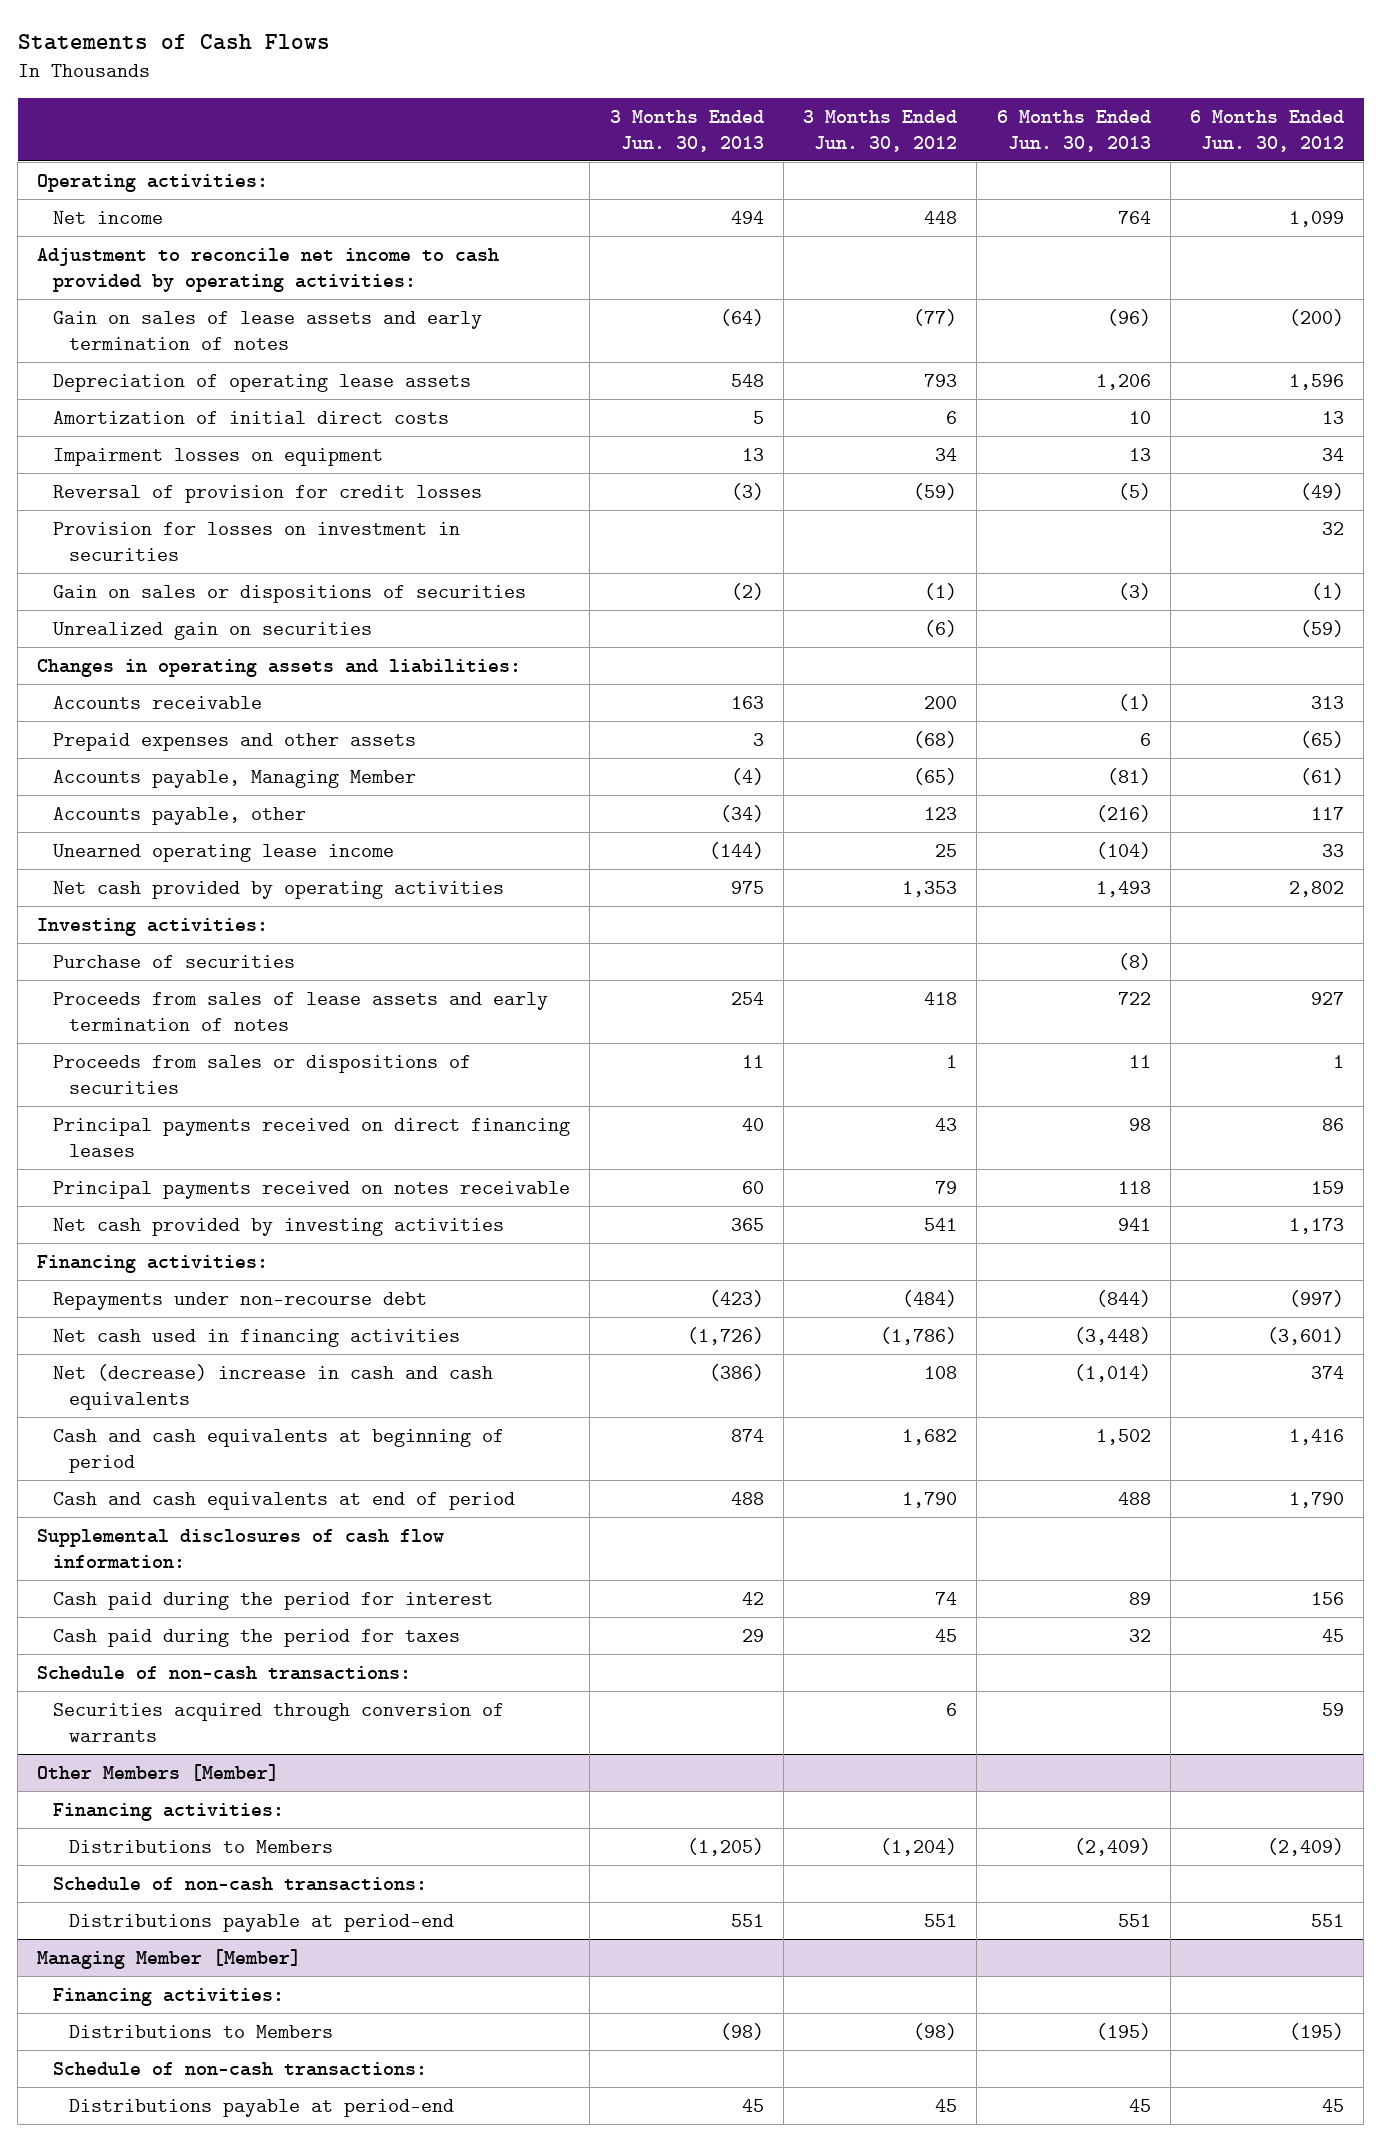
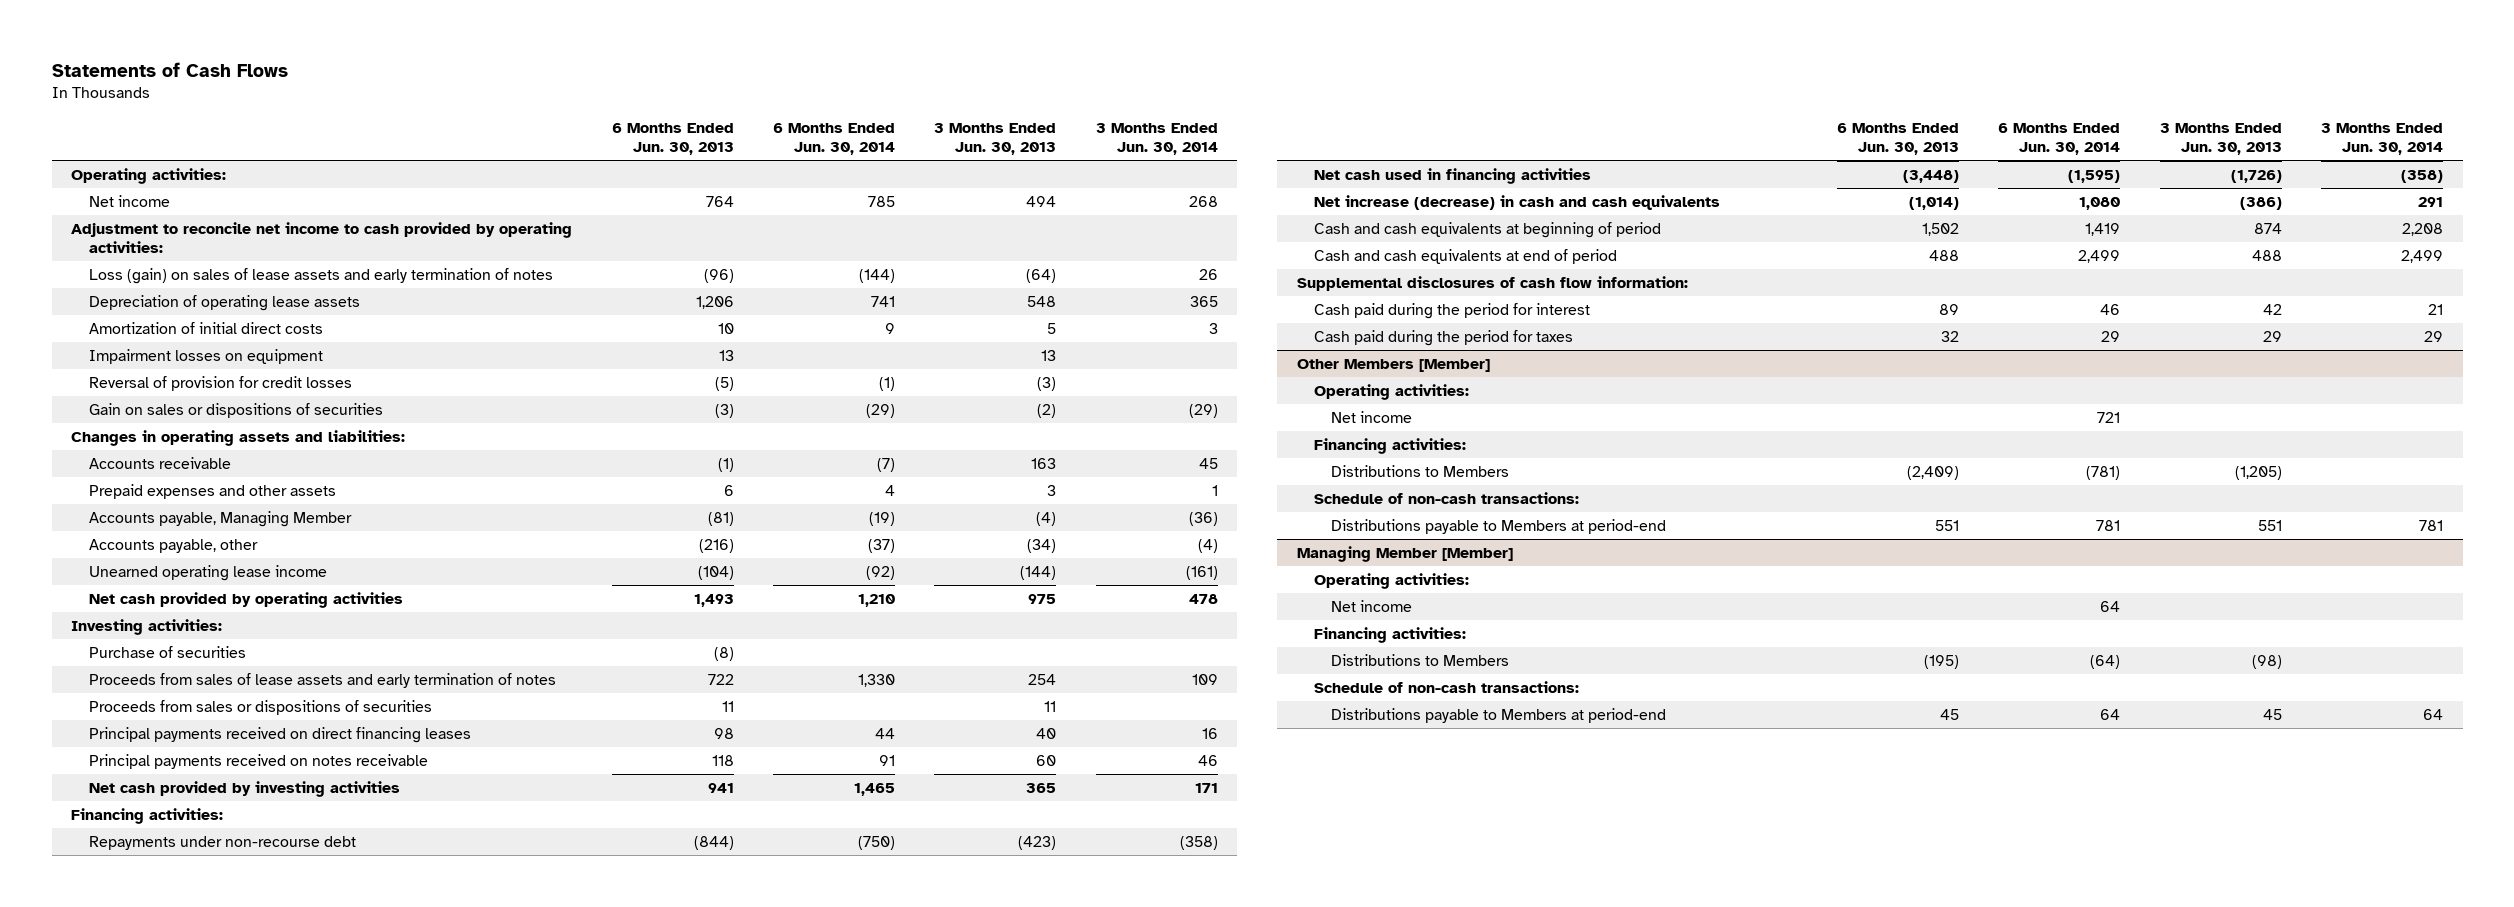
- | 3 Months Ended Jun. 30, 2013 | 3 Months Ended Jun. 30, 2012 | 6 Months Ended Jun. 30, 2013 | 6 Months Ended Jun. 30, 2012
+ | 6 Months Ended Jun. 30, 2013 | 6 Months Ended Jun. 30, 2014 | 3 Months Ended Jun. 30, 2013 | 3 Months Ended Jun. 30, 2014
- Gain on sales of lease assets and early termination of notes | (64) | (77) | (96) | (200)
+ Loss (gain) on sales of lease assets and early termination of notes | (96) | (144) | (64) | 26
- Provision for losses on investment in securities | | | | 32
- Unrealized gain on securities | | (6) | | (59)
- Net (decrease) increase in cash and cash equivalents | (386) | 108 | (1,014) | 374
+ Net increase (decrease) in cash and cash equivalents | (1,014) | 1,080 | (386) | 291
- Schedule of non-cash transactions:
- Securities acquired through conversion of warrants | | 6 | | 59
@ Other Members [Member]
+ Operating activities:
+ Net income | | 721 | |
- Distributions payable at period-end | 551 | 551 | 551 | 551
+ Distributions payable to Members at period-end | 551 | 781 | 551 | 781
@ Managing Member [Member]
+ Operating activities:
+ Net income | | 64 | |
- Distributions payable at period-end | 45 | 45 | 45 | 45
+ Distributions payable to Members at period-end | 45 | 64 | 45 | 64

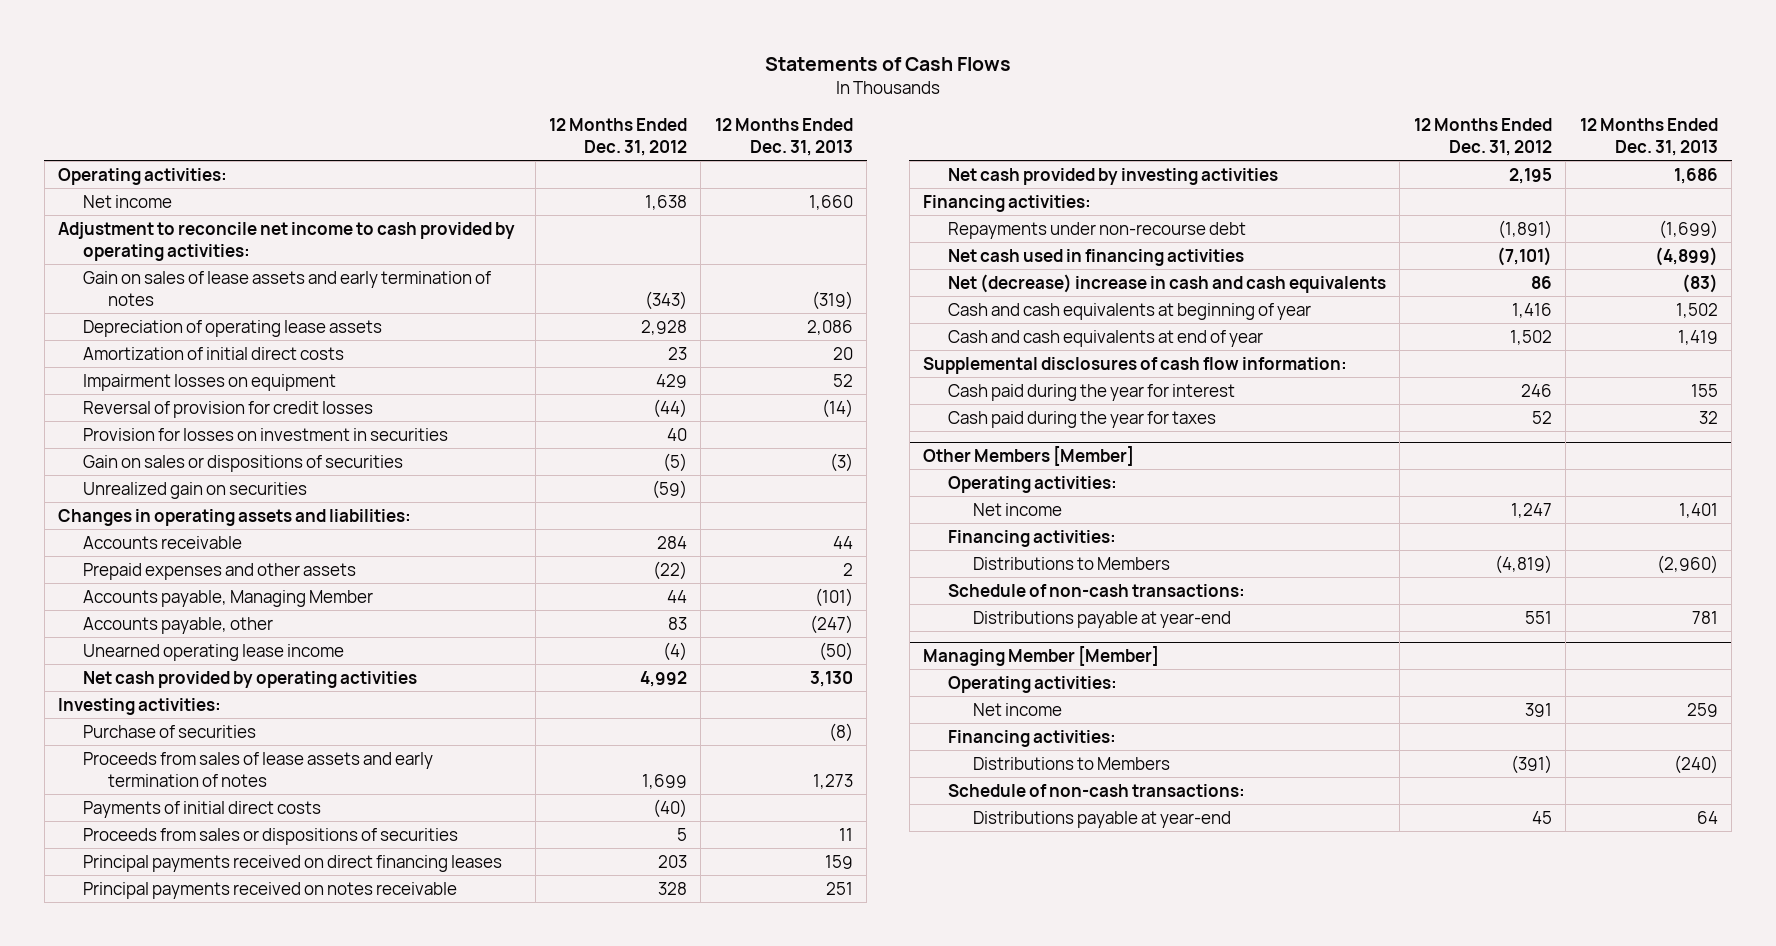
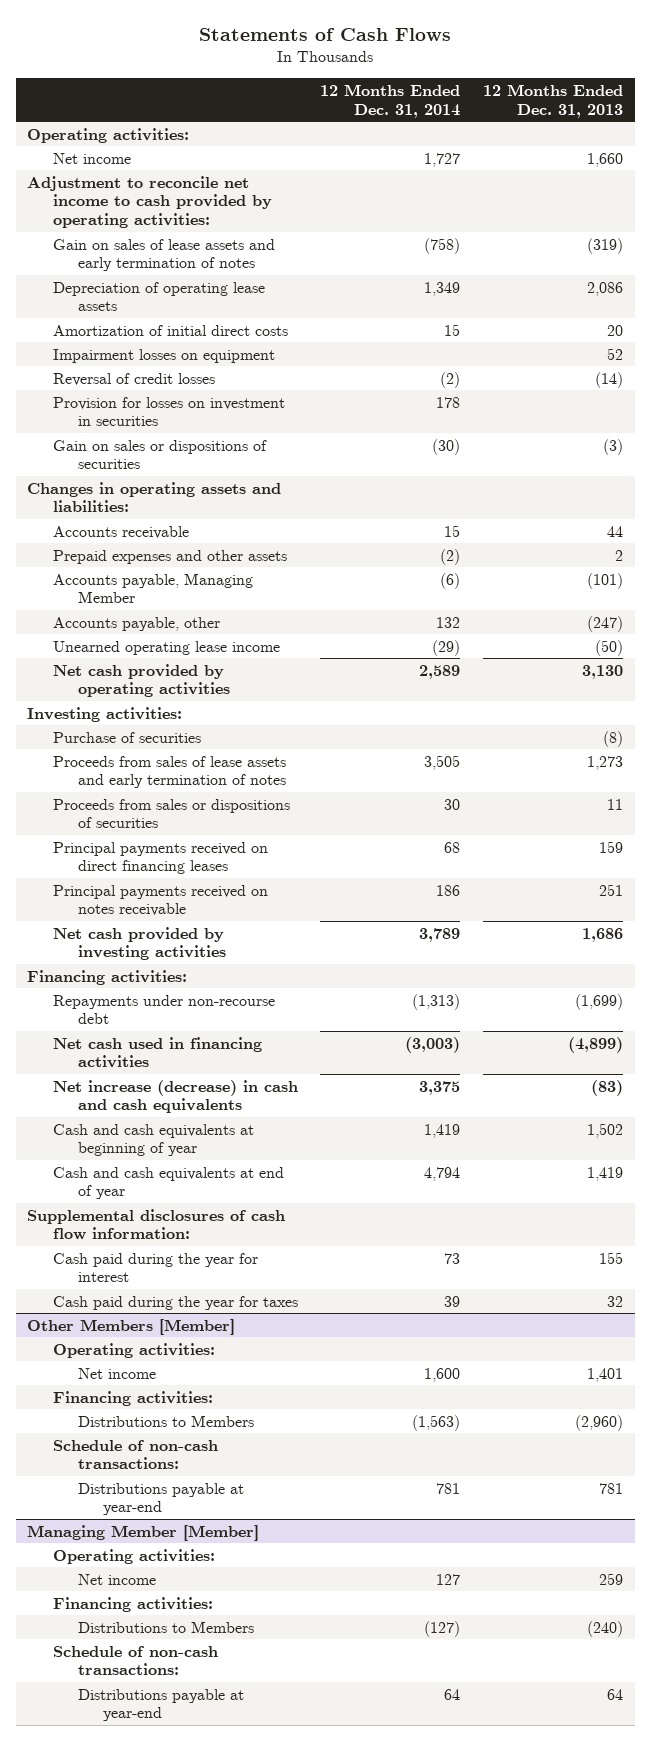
- | 12 Months Ended Dec. 31, 2012 | 12 Months Ended Dec. 31, 2013
+ | 12 Months Ended Dec. 31, 2014 | 12 Months Ended Dec. 31, 2013
- Reversal of provision for credit losses | (44) | (14)
+ Reversal of credit losses | (2) | (14)
- Unrealized gain on securities | (59) |
- Payments of initial direct costs | (40) |
- Net (decrease) increase in cash and cash equivalents | 86 | (83)
+ Net increase (decrease) in cash and cash equivalents | 3,375 | (83)

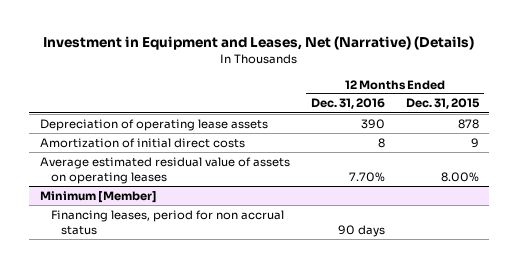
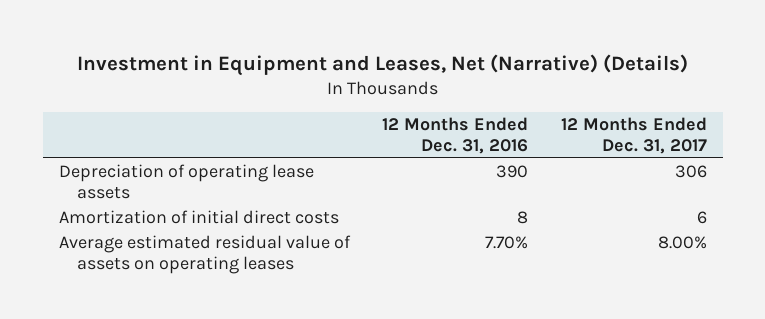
- | 12 Months Ended Dec. 31, 2016 | 12 Months Ended Dec. 31, 2015
+ | 12 Months Ended Dec. 31, 2016 | 12 Months Ended Dec. 31, 2017
- Minimum [Member]
- Financing leases, period for non accrual status | 90 days |

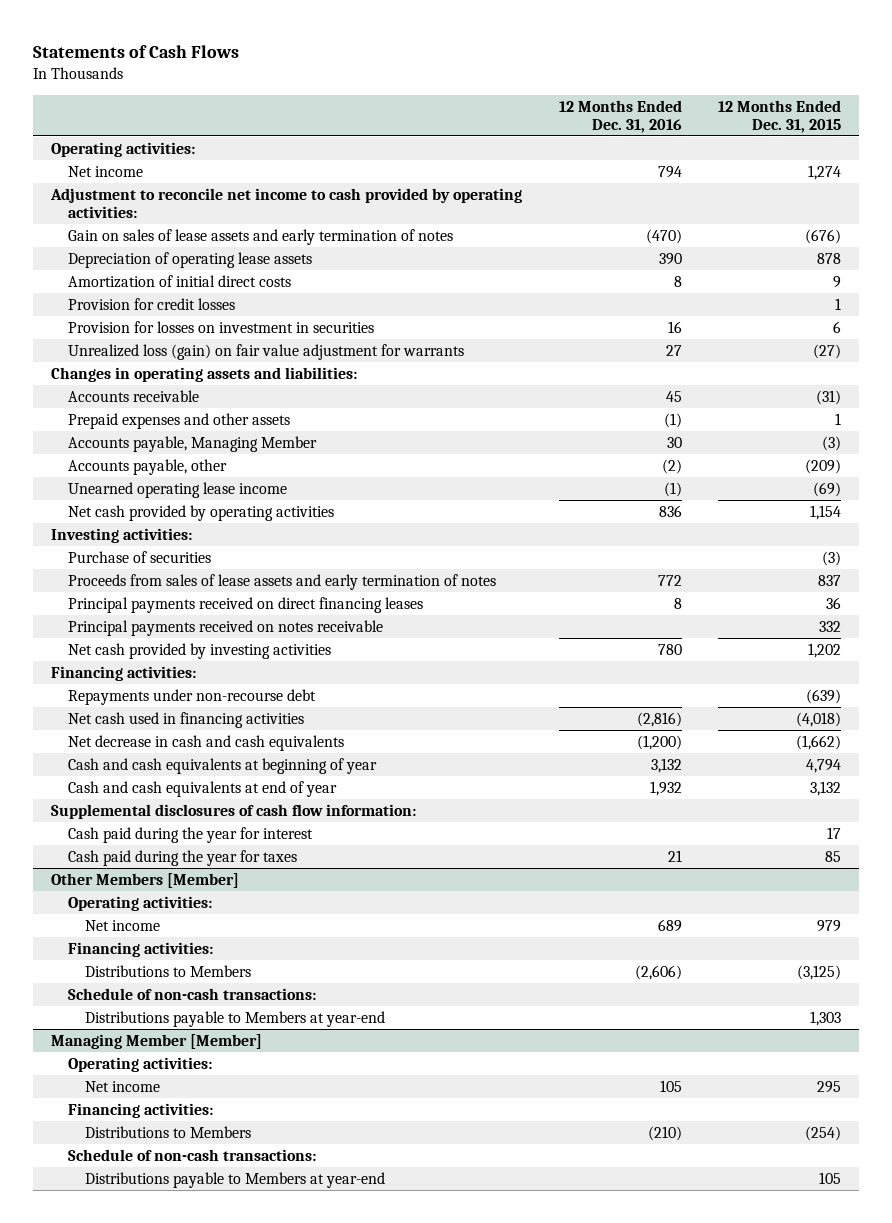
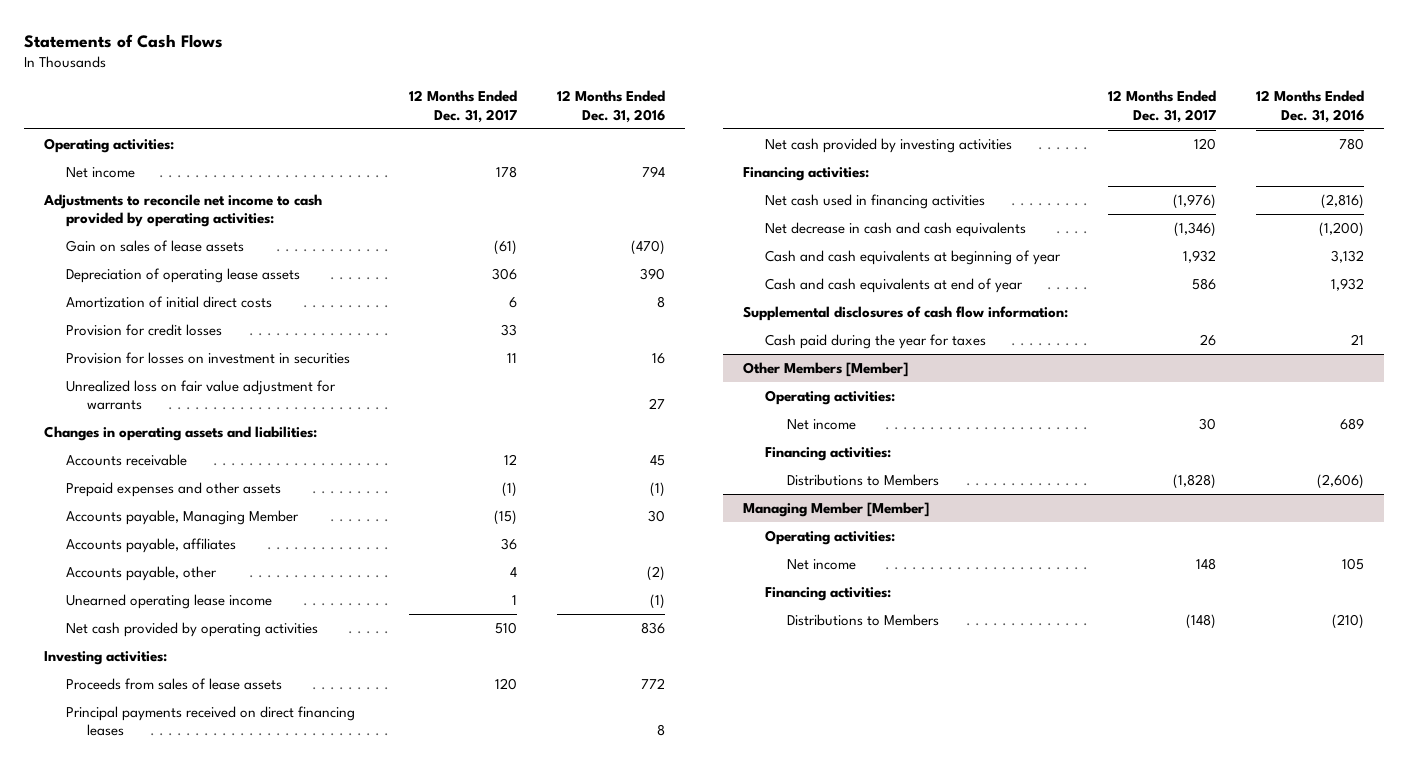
- | 12 Months Ended Dec. 31, 2016 | 12 Months Ended Dec. 31, 2015
+ | 12 Months Ended Dec. 31, 2017 | 12 Months Ended Dec. 31, 2016
- Adjustment to reconcile net income to cash provided by operating activities:
- Gain on sales of lease assets and early termination of notes | (470) | (676)
+ Adjustments to reconcile net income to cash provided by operating activities:
+ Gain on sales of lease assets | (61) | (470)
- Unrealized loss (gain) on fair value adjustment for warrants | 27 | (27)
+ Unrealized loss on fair value adjustment for warrants | | 27
+ Accounts payable, affiliates | 36 |
- Purchase of securities | | (3)
- Proceeds from sales of lease assets and early termination of notes | 772 | 837
+ Proceeds from sales of lease assets | 120 | 772
- Principal payments received on notes receivable | | 332
- Repayments under non-recourse debt | | (639)
- Cash paid during the year for interest | | 17
@ Other Members [Member]
- Schedule of non-cash transactions:
- Distributions payable to Members at year-end | | 1,303
@ Managing Member [Member]
- Schedule of non-cash transactions:
- Distributions payable to Members at year-end | | 105

